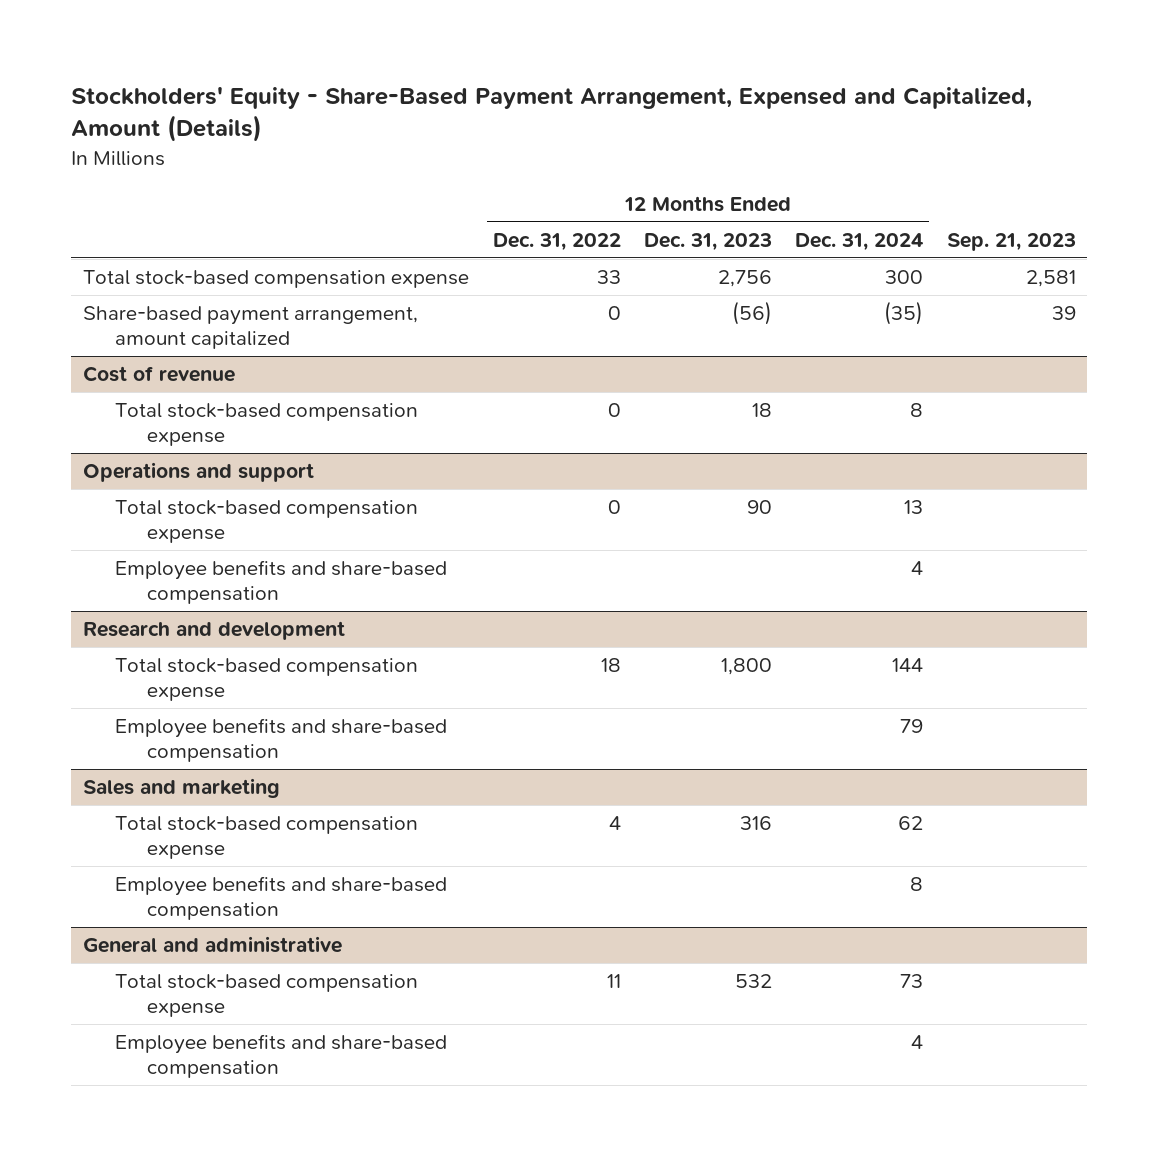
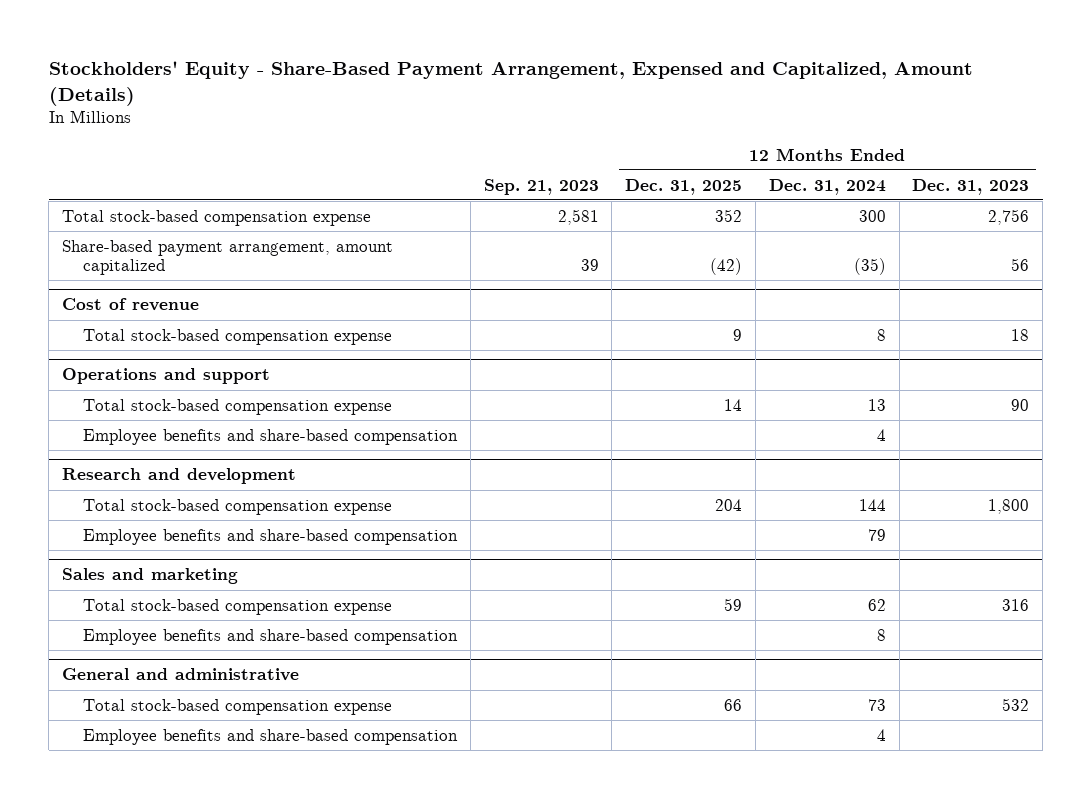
- | 12 Months Ended Dec. 31, 2022 | 12 Months Ended Dec. 31, 2023 | 12 Months Ended Dec. 31, 2024 | Sep. 21, 2023
+ | Sep. 21, 2023 | 12 Months Ended Dec. 31, 2025 | 12 Months Ended Dec. 31, 2024 | 12 Months Ended Dec. 31, 2023
- Share-based payment arrangement, amount capitalized | 0 | (56) | (35) | 39
+ Share-based payment arrangement, amount capitalized | 39 | (42) | (35) | 56

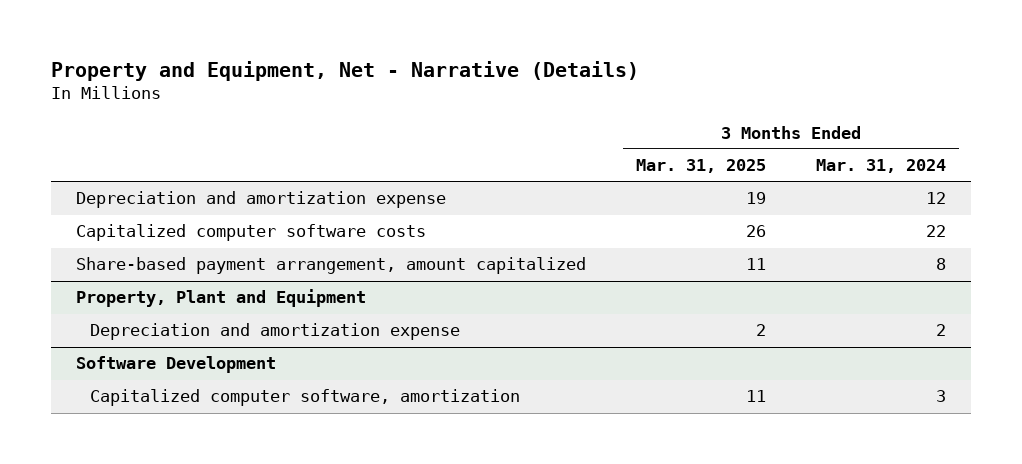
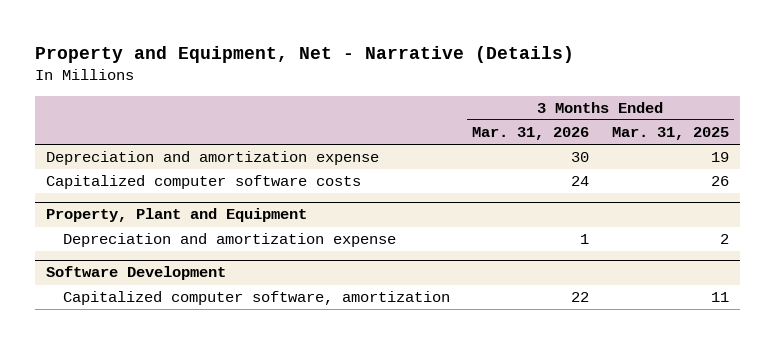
- | 3 Months Ended Mar. 31, 2025 | 3 Months Ended Mar. 31, 2024
+ | 3 Months Ended Mar. 31, 2026 | 3 Months Ended Mar. 31, 2025
- Share-based payment arrangement, amount capitalized | 11 | 8

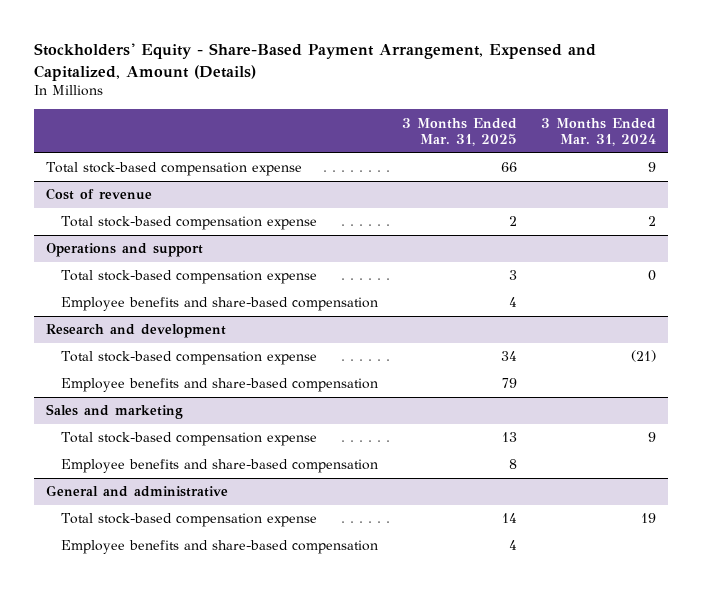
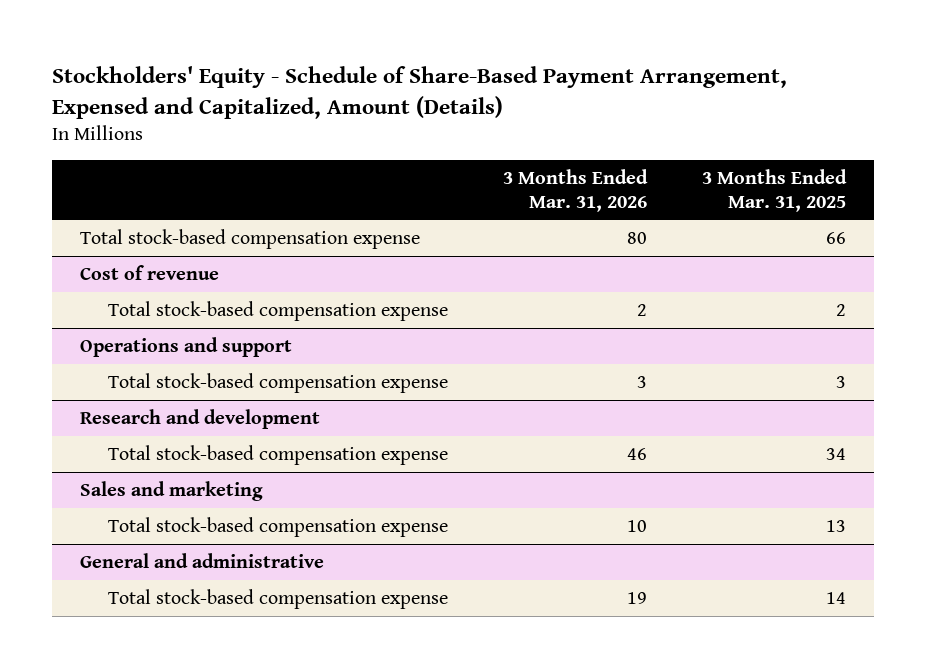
- Stockholders' Equity - Share-Based Payment Arrangement, Expensed and Capitalized, Amount (Details)
+ Stockholders' Equity - Schedule of Share-Based Payment Arrangement, Expensed and Capitalized, Amount (Details)
- | 3 Months Ended Mar. 31, 2025 | 3 Months Ended Mar. 31, 2024
+ | 3 Months Ended Mar. 31, 2026 | 3 Months Ended Mar. 31, 2025
@ Operations and support
- Employee benefits and share-based compensation | 4 |
@ Research and development
- Employee benefits and share-based compensation | 79 |
@ Sales and marketing
- Employee benefits and share-based compensation | 8 |
@ General and administrative
- Employee benefits and share-based compensation | 4 |

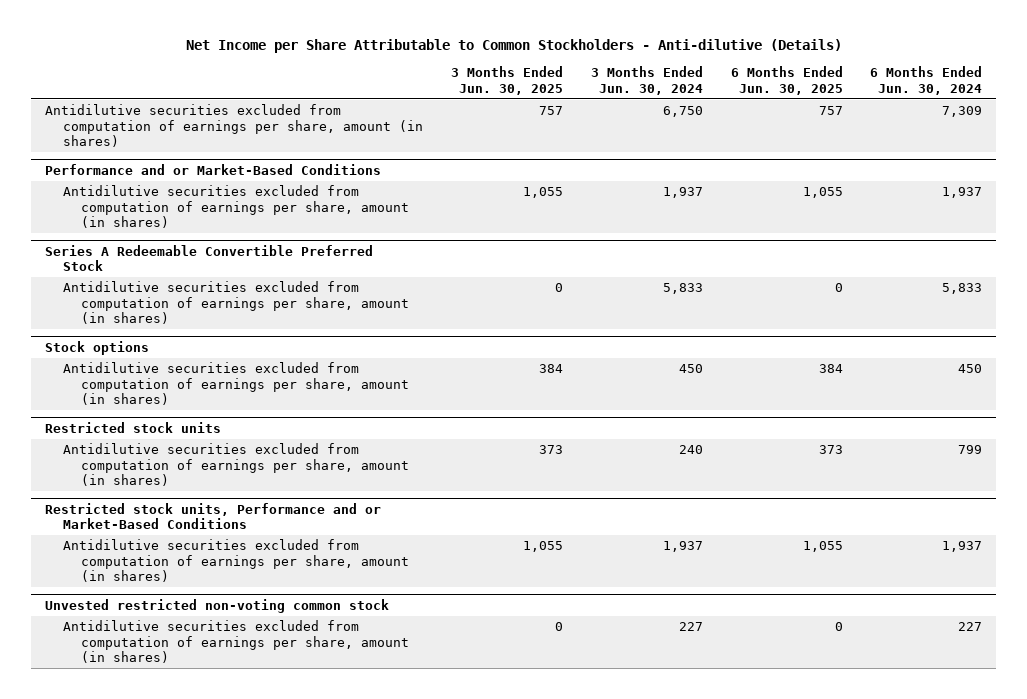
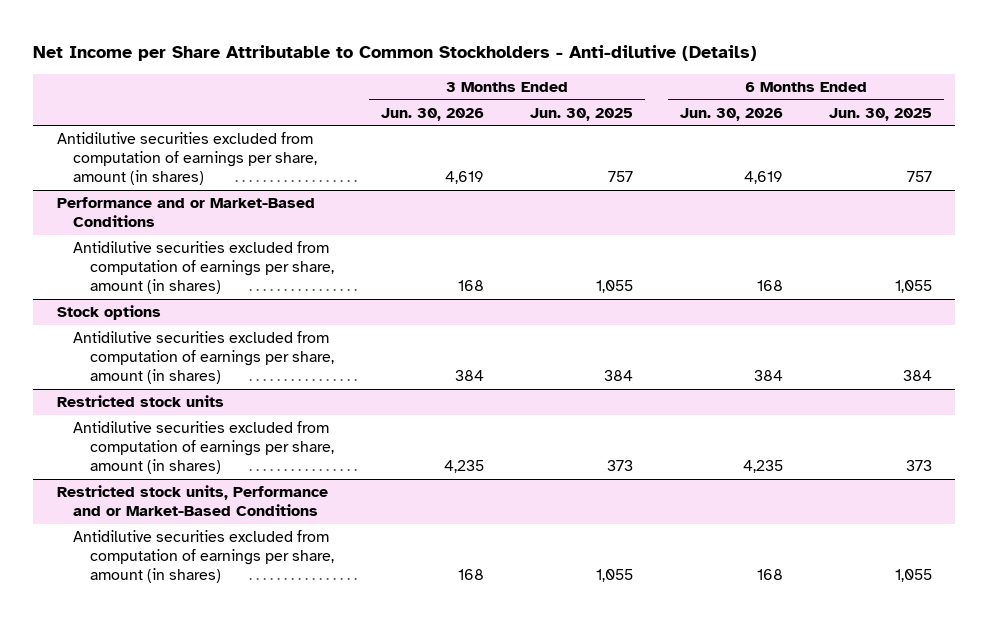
- | 3 Months Ended Jun. 30, 2025 | 3 Months Ended Jun. 30, 2024 | 6 Months Ended Jun. 30, 2025 | 6 Months Ended Jun. 30, 2024
+ | 3 Months Ended Jun. 30, 2026 | 3 Months Ended Jun. 30, 2025 | 6 Months Ended Jun. 30, 2026 | 6 Months Ended Jun. 30, 2025
- Series A Redeemable Convertible Preferred Stock
- Antidilutive securities excluded from computation of earnings per share, amount (in shares) | 0 | 5,833 | 0 | 5,833
- Unvested restricted non-voting common stock
- Antidilutive securities excluded from computation of earnings per share, amount (in shares) | 0 | 227 | 0 | 227

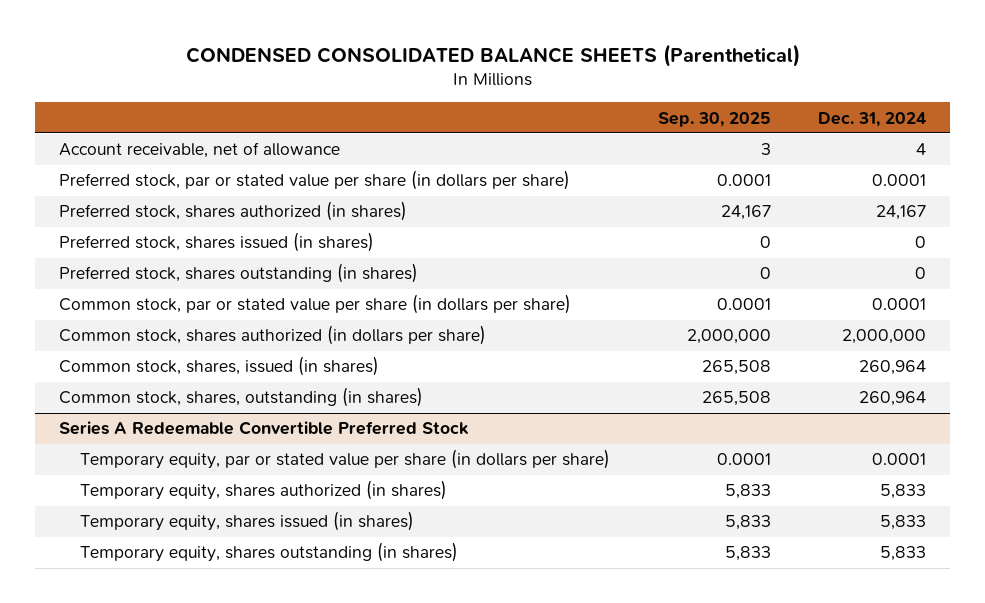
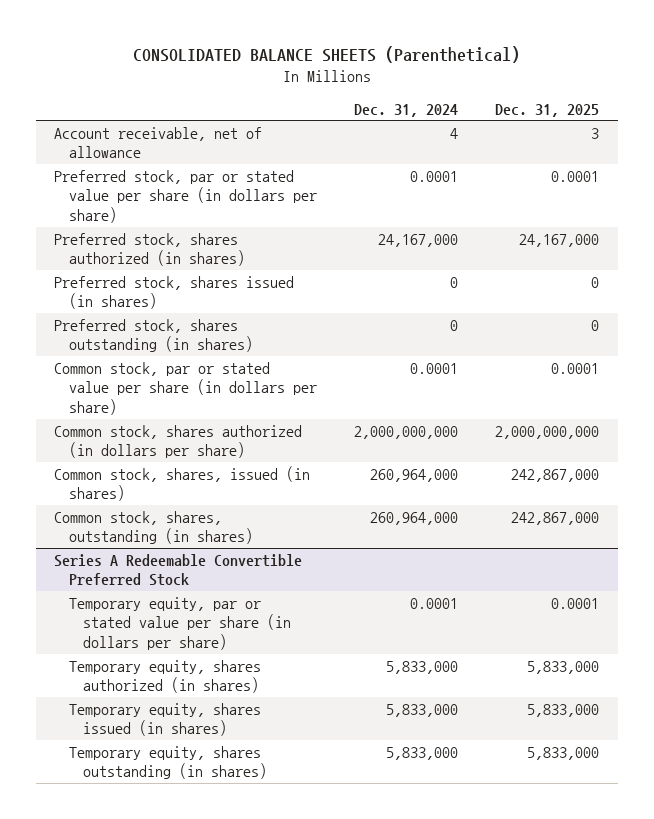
- CONDENSED CONSOLIDATED BALANCE SHEETS (Parenthetical)
+ CONSOLIDATED BALANCE SHEETS (Parenthetical)
- | Sep. 30, 2025 | Dec. 31, 2024
+ | Dec. 31, 2024 | Dec. 31, 2025
- Preferred stock, shares authorized (in shares) | 24,167 | 24,167
+ Preferred stock, shares authorized (in shares) | 24,167,000 | 24,167,000
- Common stock, shares authorized (in dollars per share) | 2,000,000 | 2,000,000
- Common stock, shares, issued (in shares) | 265,508 | 260,964
- Common stock, shares, outstanding (in shares) | 265,508 | 260,964
+ Common stock, shares authorized (in dollars per share) | 2,000,000,000 | 2,000,000,000
+ Common stock, shares, issued (in shares) | 260,964,000 | 242,867,000
+ Common stock, shares, outstanding (in shares) | 260,964,000 | 242,867,000
@ Series A Redeemable Convertible Preferred Stock
- Temporary equity, shares authorized (in shares) | 5,833 | 5,833
- Temporary equity, shares issued (in shares) | 5,833 | 5,833
- Temporary equity, shares outstanding (in shares) | 5,833 | 5,833
+ Temporary equity, shares authorized (in shares) | 5,833,000 | 5,833,000
+ Temporary equity, shares issued (in shares) | 5,833,000 | 5,833,000
+ Temporary equity, shares outstanding (in shares) | 5,833,000 | 5,833,000

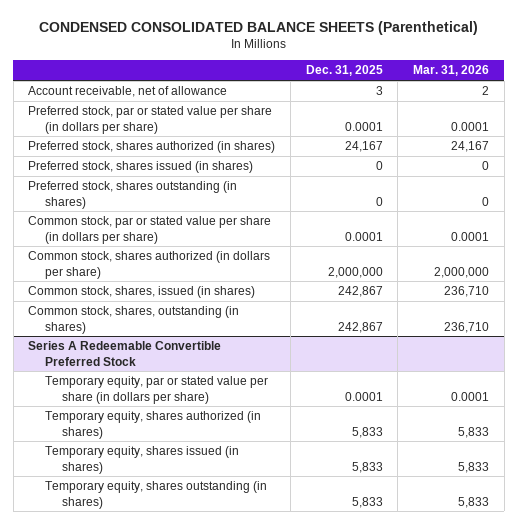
- CONSOLIDATED BALANCE SHEETS (Parenthetical)
+ CONDENSED CONSOLIDATED BALANCE SHEETS (Parenthetical)
- | Dec. 31, 2024 | Dec. 31, 2025
+ | Dec. 31, 2025 | Mar. 31, 2026
- Preferred stock, shares authorized (in shares) | 24,167,000 | 24,167,000
+ Preferred stock, shares authorized (in shares) | 24,167 | 24,167
- Common stock, shares authorized (in dollars per share) | 2,000,000,000 | 2,000,000,000
- Common stock, shares, issued (in shares) | 260,964,000 | 242,867,000
- Common stock, shares, outstanding (in shares) | 260,964,000 | 242,867,000
+ Common stock, shares authorized (in dollars per share) | 2,000,000 | 2,000,000
+ Common stock, shares, issued (in shares) | 242,867 | 236,710
+ Common stock, shares, outstanding (in shares) | 242,867 | 236,710
@ Series A Redeemable Convertible Preferred Stock
- Temporary equity, shares authorized (in shares) | 5,833,000 | 5,833,000
- Temporary equity, shares issued (in shares) | 5,833,000 | 5,833,000
- Temporary equity, shares outstanding (in shares) | 5,833,000 | 5,833,000
+ Temporary equity, shares authorized (in shares) | 5,833 | 5,833
+ Temporary equity, shares issued (in shares) | 5,833 | 5,833
+ Temporary equity, shares outstanding (in shares) | 5,833 | 5,833

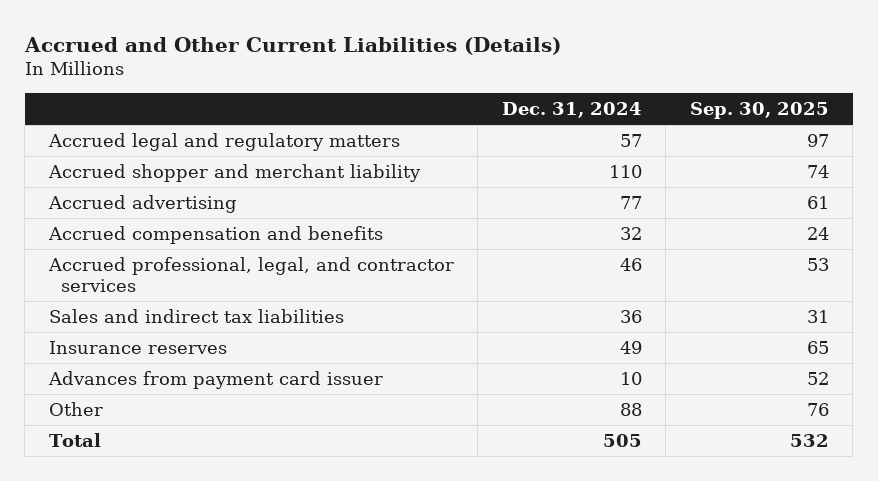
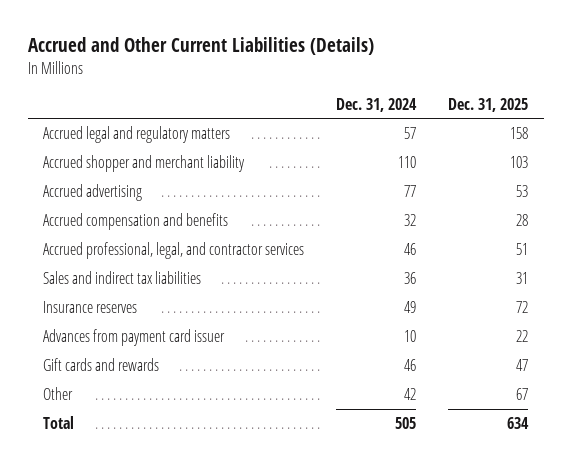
- | Dec. 31, 2024 | Sep. 30, 2025
+ | Dec. 31, 2024 | Dec. 31, 2025
- Other | 88 | 76
+ Gift cards and rewards | 46 | 47
+ Other | 42 | 67

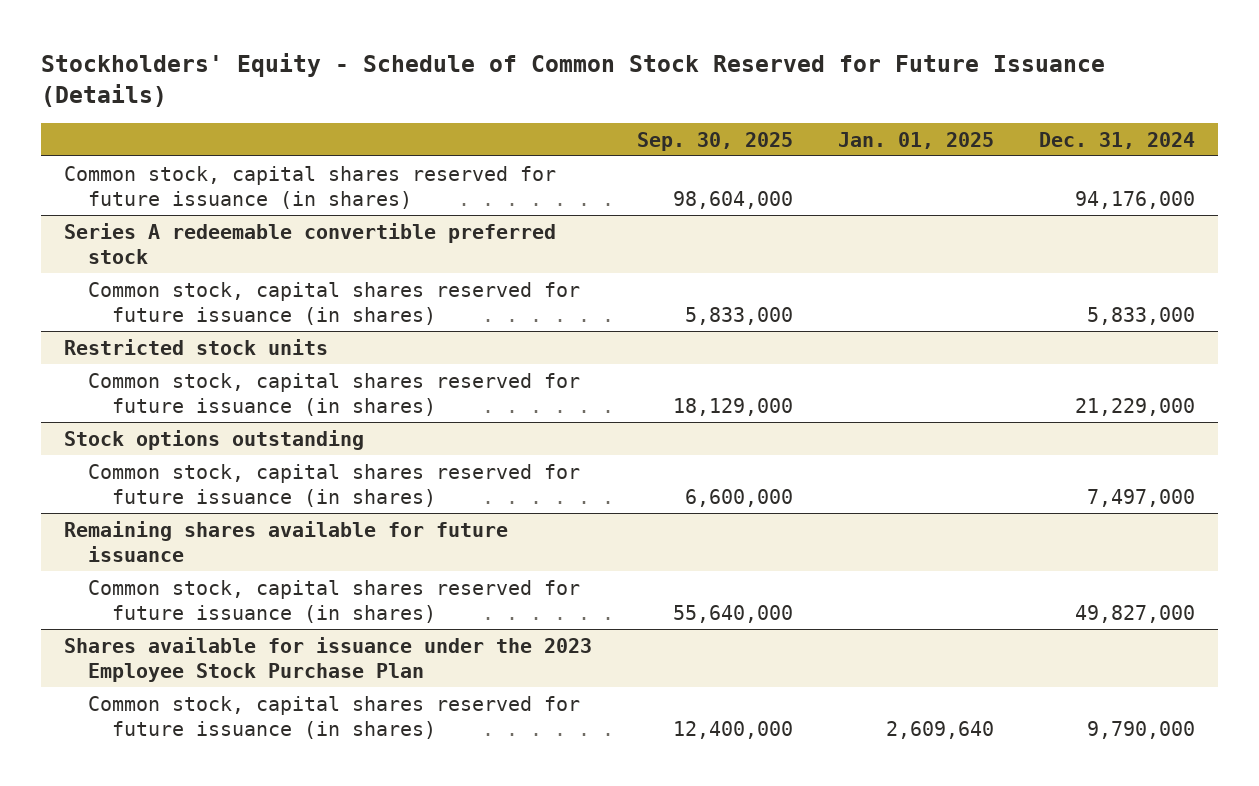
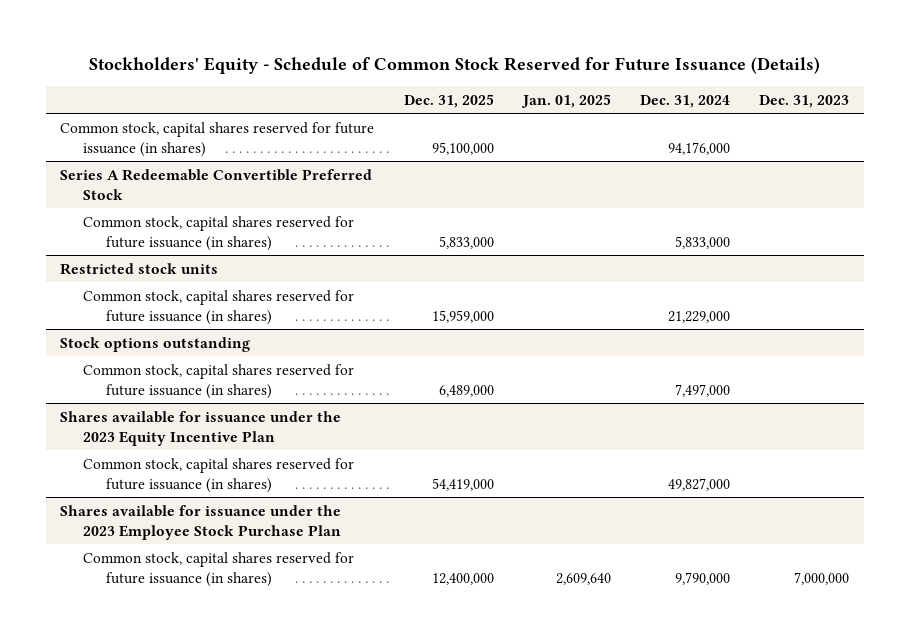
- | Sep. 30, 2025 | Jan. 01, 2025 | Dec. 31, 2024
+ | Dec. 31, 2025 | Jan. 01, 2025 | Dec. 31, 2024 | Dec. 31, 2023
- Series A redeemable convertible preferred stock
+ Series A Redeemable Convertible Preferred Stock
- Remaining shares available for future issuance
+ Shares available for issuance under the 2023 Equity Incentive Plan

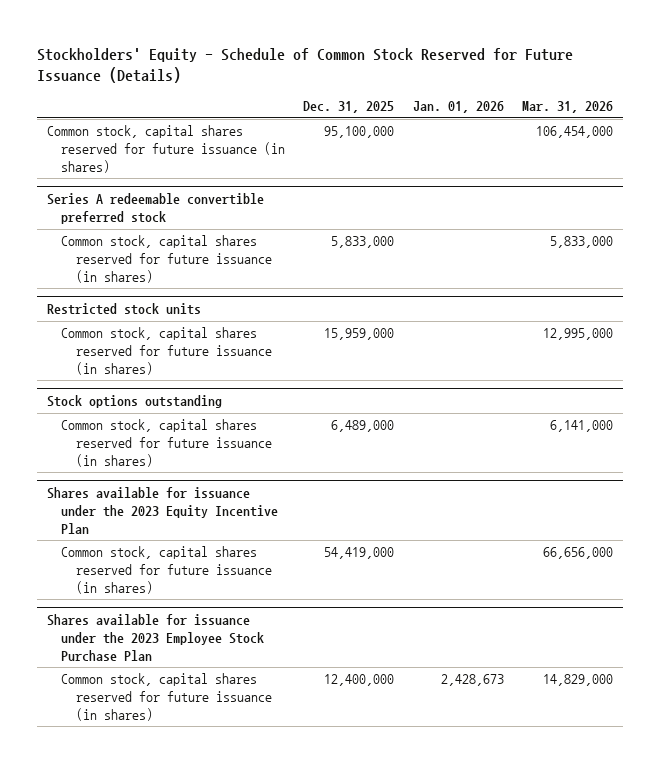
- | Dec. 31, 2025 | Jan. 01, 2025 | Dec. 31, 2024 | Dec. 31, 2023
+ | Dec. 31, 2025 | Jan. 01, 2026 | Mar. 31, 2026
- Series A Redeemable Convertible Preferred Stock
+ Series A redeemable convertible preferred stock

